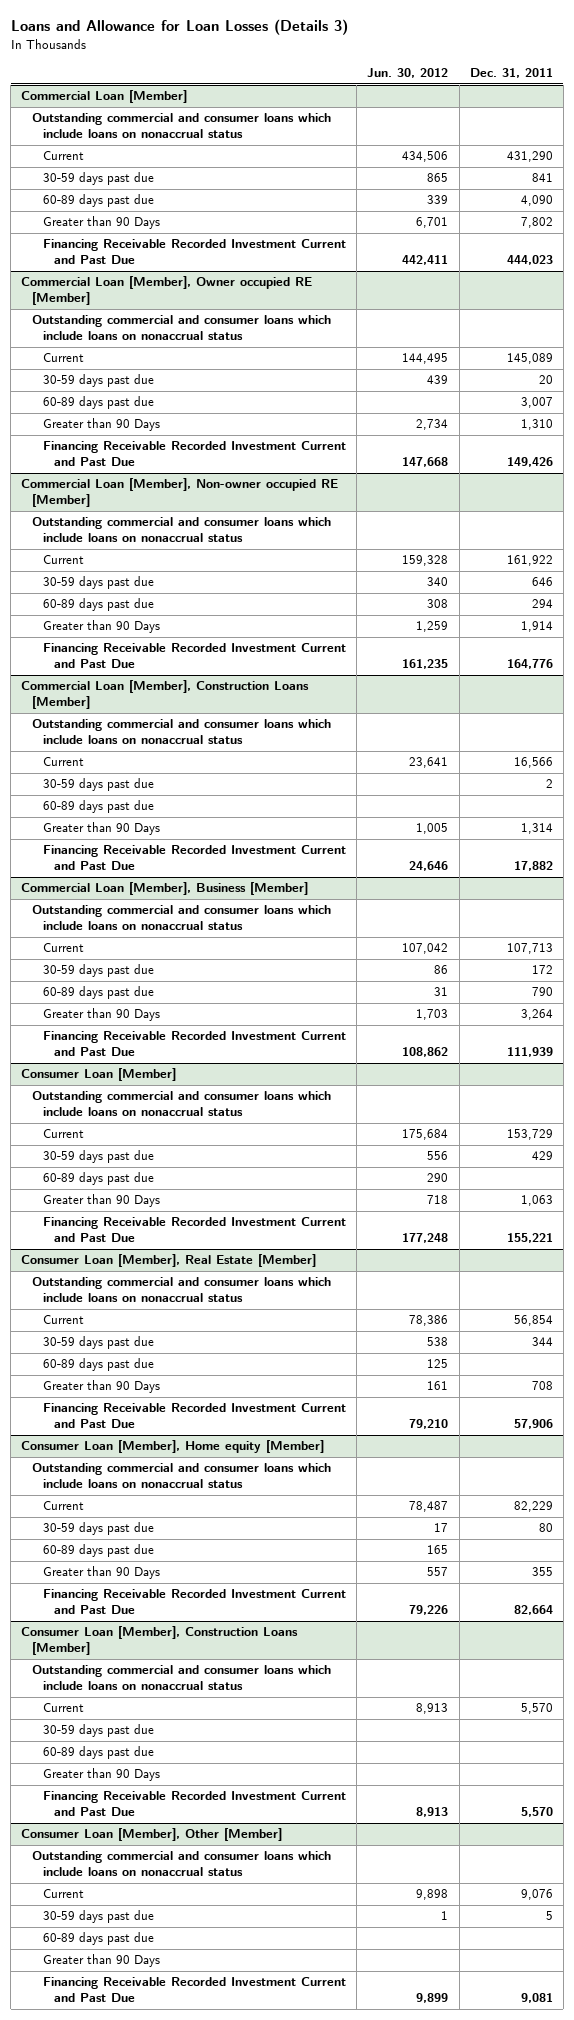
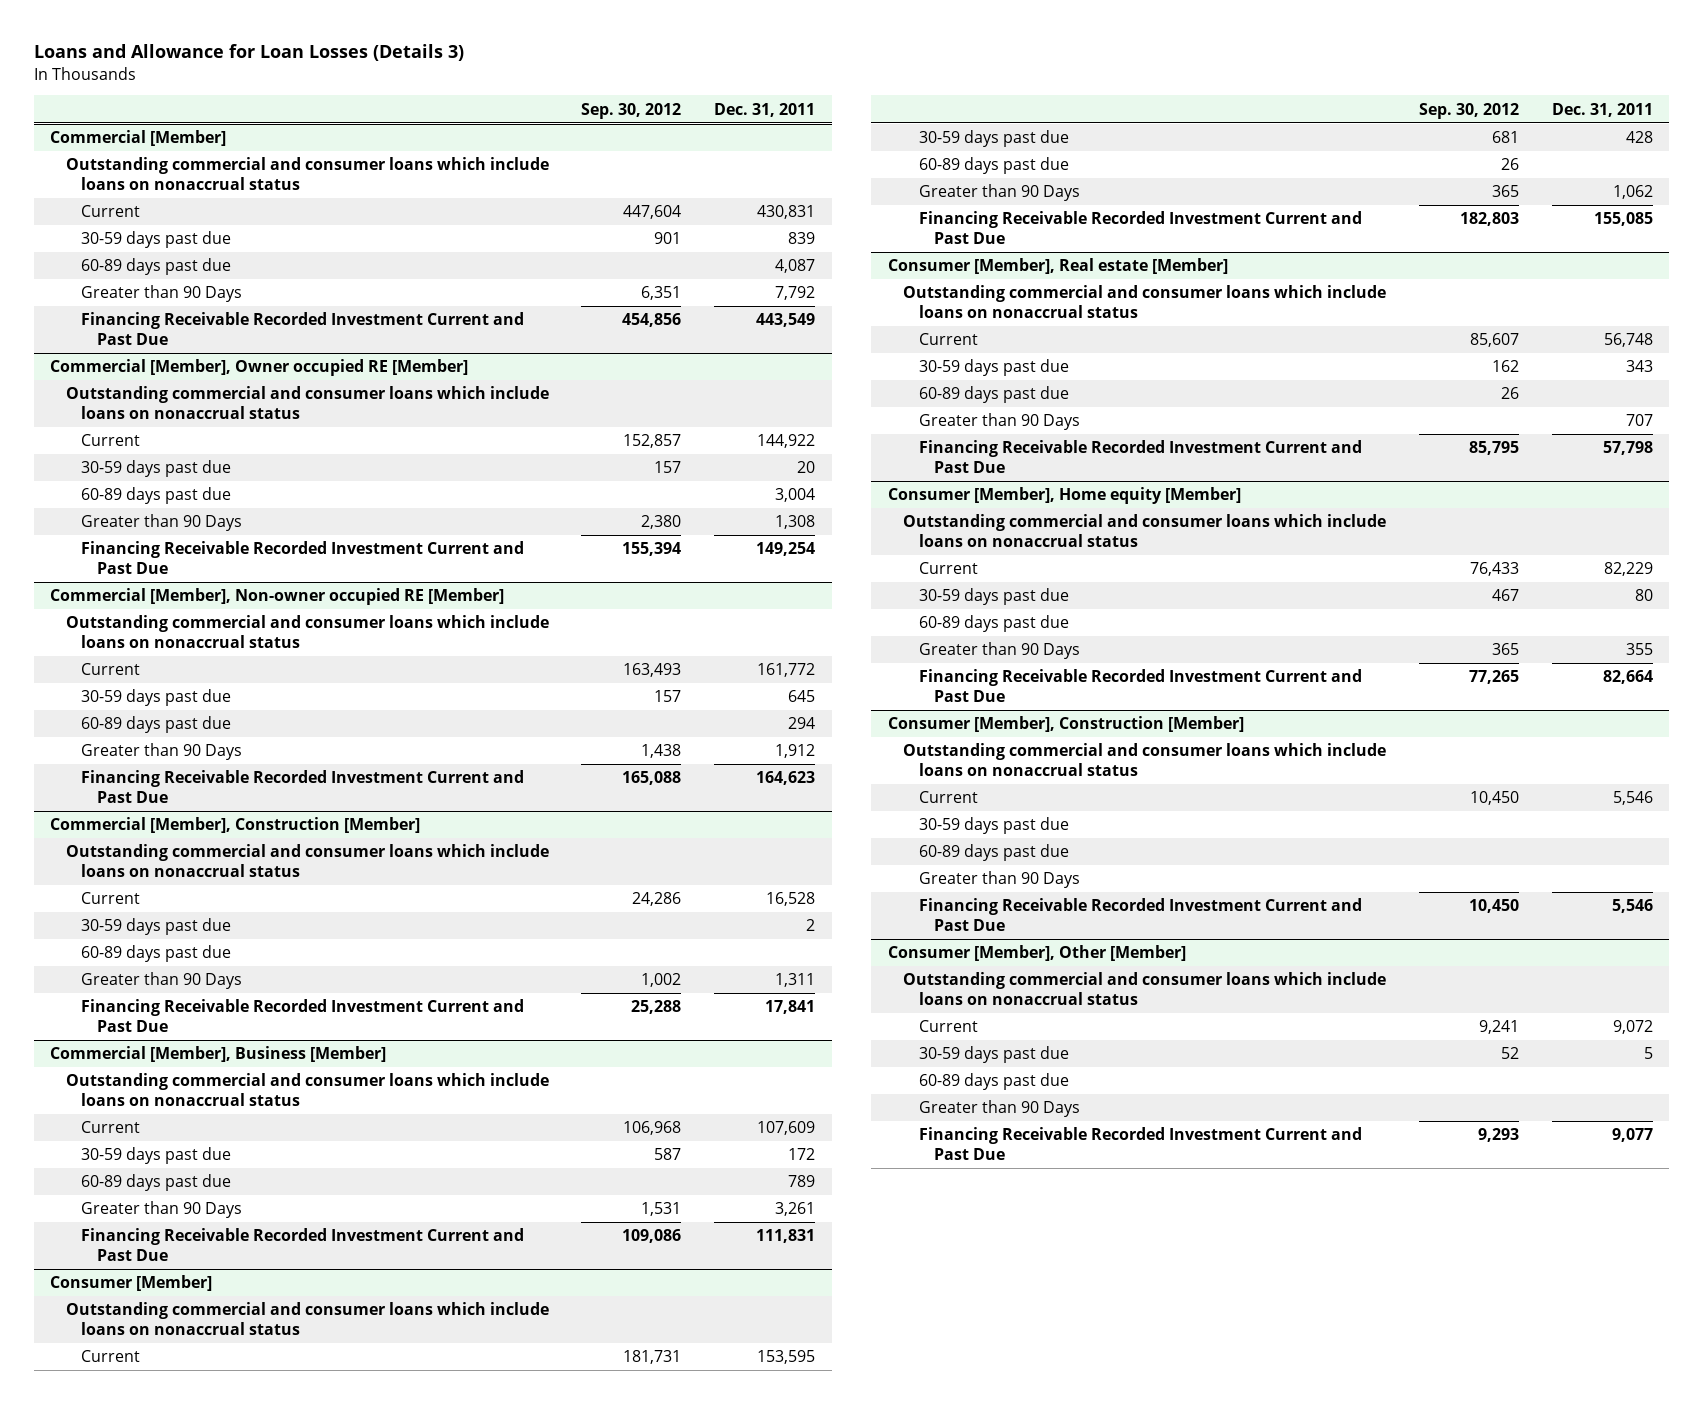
- | Jun. 30, 2012 | Dec. 31, 2011
+ | Sep. 30, 2012 | Dec. 31, 2011
- Commercial Loan [Member]
+ Commercial [Member]
- Current | 434,506 | 431,290
- 30-59 days past due | 865 | 841
- 60-89 days past due | 339 | 4,090
- Greater than 90 Days | 6,701 | 7,802
- Financing Receivable Recorded Investment Current and Past Due | 442,411 | 444,023
- Commercial Loan [Member], Owner occupied RE [Member]
+ Current | 447,604 | 430,831
+ 30-59 days past due | 901 | 839
+ 60-89 days past due | | 4,087
+ Greater than 90 Days | 6,351 | 7,792
+ Financing Receivable Recorded Investment Current and Past Due | 454,856 | 443,549
+ Commercial [Member], Owner occupied RE [Member]
- Current | 144,495 | 145,089
+ Current | 152,857 | 144,922
- 60-89 days past due | | 3,007
- Greater than 90 Days | 2,734 | 1,310
- Financing Receivable Recorded Investment Current and Past Due | 147,668 | 149,426
- Commercial Loan [Member], Non-owner occupied RE [Member]
+ 60-89 days past due | | 3,004
+ Greater than 90 Days | 2,380 | 1,308
+ Financing Receivable Recorded Investment Current and Past Due | 155,394 | 149,254
+ Commercial [Member], Non-owner occupied RE [Member]
- Current | 159,328 | 161,922
- 30-59 days past due | 340 | 646
+ Current | 163,493 | 161,772
+ 30-59 days past due | 157 | 645
- Greater than 90 Days | 1,259 | 1,914
- Financing Receivable Recorded Investment Current and Past Due | 161,235 | 164,776
- Commercial Loan [Member], Construction Loans [Member]
+ Greater than 90 Days | 1,438 | 1,912
+ Financing Receivable Recorded Investment Current and Past Due | 165,088 | 164,623
+ Commercial [Member], Construction [Member]
- Current | 23,641 | 16,566
+ Current | 24,286 | 16,528
- Greater than 90 Days | 1,005 | 1,314
- Financing Receivable Recorded Investment Current and Past Due | 24,646 | 17,882
- Commercial Loan [Member], Business [Member]
+ Greater than 90 Days | 1,002 | 1,311
+ Financing Receivable Recorded Investment Current and Past Due | 25,288 | 17,841
+ Commercial [Member], Business [Member]
- Current | 107,042 | 107,713
+ Current | 106,968 | 107,609
- 60-89 days past due | 31 | 790
- Greater than 90 Days | 1,703 | 3,264
- Financing Receivable Recorded Investment Current and Past Due | 108,862 | 111,939
- Consumer Loan [Member]
+ 60-89 days past due | | 789
+ Greater than 90 Days | 1,531 | 3,261
+ Financing Receivable Recorded Investment Current and Past Due | 109,086 | 111,831
+ Consumer [Member]
- Current | 175,684 | 153,729
- 30-59 days past due | 556 | 429
+ Current | 181,731 | 153,595
+ 30-59 days past due | 681 | 428
- Greater than 90 Days | 718 | 1,063
- Financing Receivable Recorded Investment Current and Past Due | 177,248 | 155,221
- Consumer Loan [Member], Real Estate [Member]
+ Greater than 90 Days | 365 | 1,062
+ Financing Receivable Recorded Investment Current and Past Due | 182,803 | 155,085
+ Consumer [Member], Real estate [Member]
- Current | 78,386 | 56,854
- 30-59 days past due | 538 | 344
+ Current | 85,607 | 56,748
+ 30-59 days past due | 162 | 343
- Greater than 90 Days | 161 | 708
- Financing Receivable Recorded Investment Current and Past Due | 79,210 | 57,906
- Consumer Loan [Member], Home equity [Member]
+ Greater than 90 Days | | 707
+ Financing Receivable Recorded Investment Current and Past Due | 85,795 | 57,798
+ Consumer [Member], Home equity [Member]
- Consumer Loan [Member], Construction Loans [Member]
+ Consumer [Member], Construction [Member]
- Current | 8,913 | 5,570
+ Current | 10,450 | 5,546
- Financing Receivable Recorded Investment Current and Past Due | 8,913 | 5,570
- Consumer Loan [Member], Other [Member]
+ Financing Receivable Recorded Investment Current and Past Due | 10,450 | 5,546
+ Consumer [Member], Other [Member]
- Current | 9,898 | 9,076
+ Current | 9,241 | 9,072
- Financing Receivable Recorded Investment Current and Past Due | 9,899 | 9,081
+ Financing Receivable Recorded Investment Current and Past Due | 9,293 | 9,077

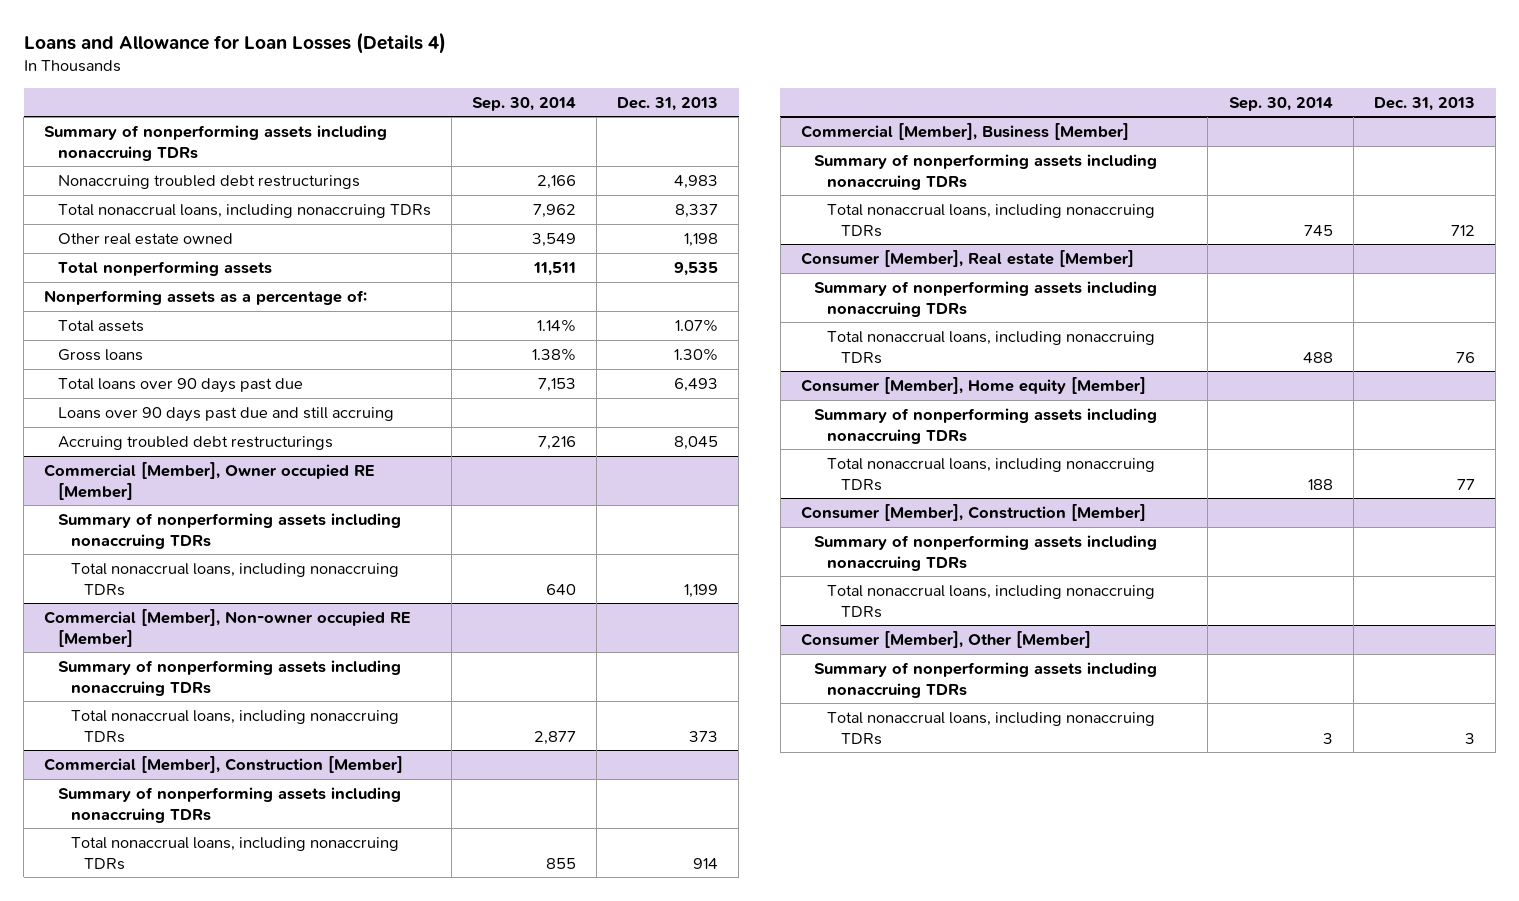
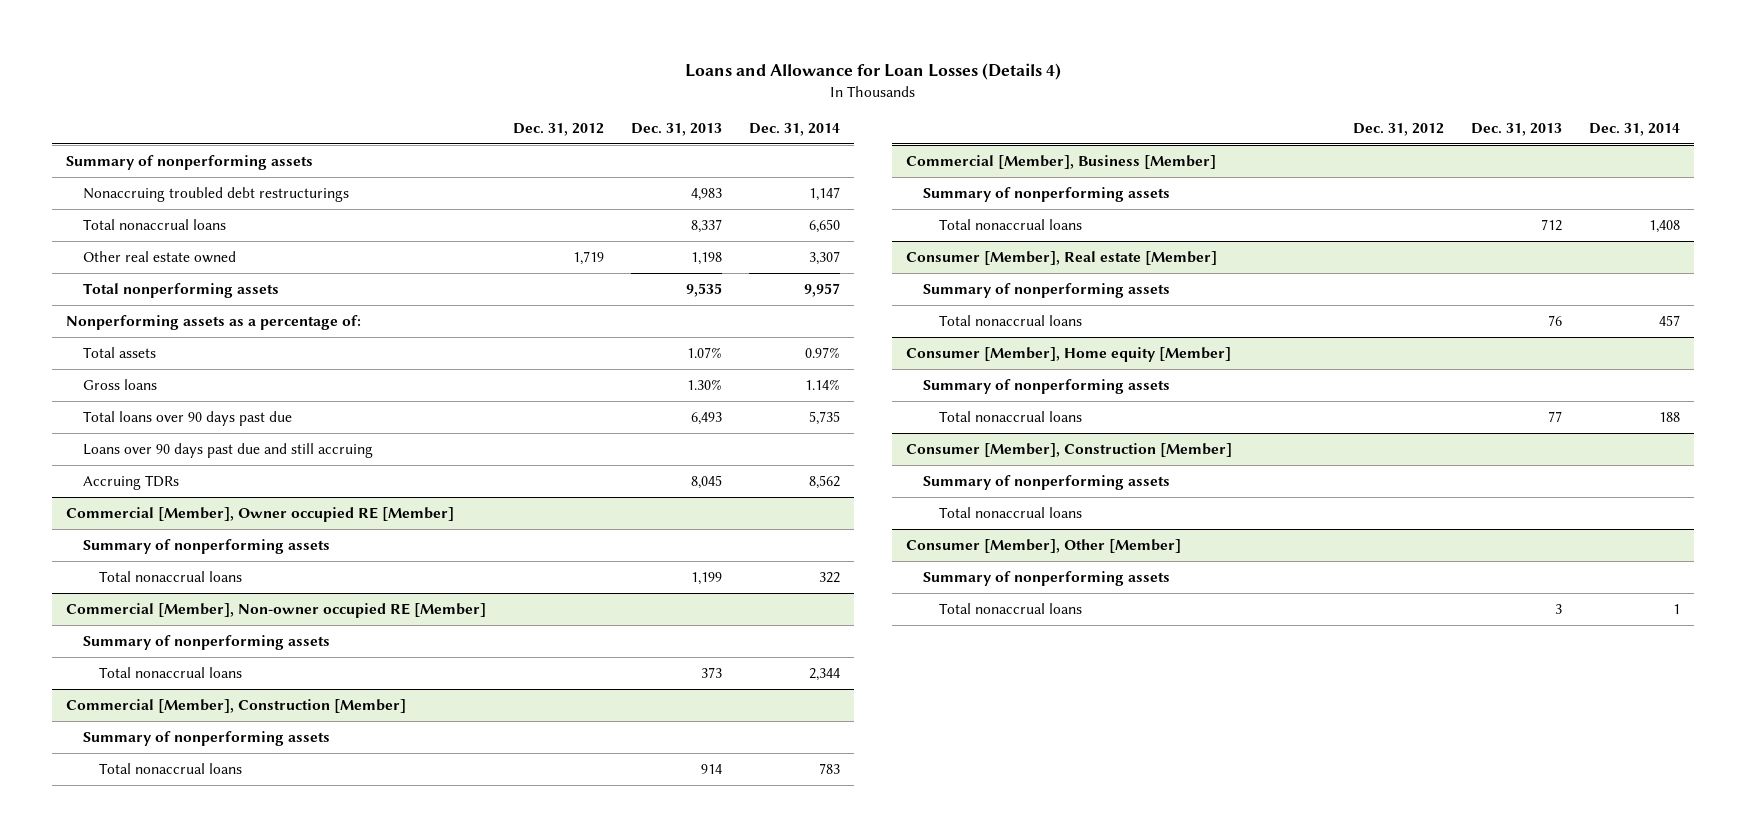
- | Sep. 30, 2014 | Dec. 31, 2013
+ | Dec. 31, 2012 | Dec. 31, 2013 | Dec. 31, 2014
- Summary of nonperforming assets including nonaccruing TDRs
+ Summary of nonperforming assets
- Total nonaccrual loans, including nonaccruing TDRs | 7,962 | 8,337
+ Total nonaccrual loans | | 8,337 | 6,650
- Accruing troubled debt restructurings | 7,216 | 8,045
+ Accruing TDRs | | 8,045 | 8,562
@ Commercial [Member], Owner occupied RE [Member]
- Summary of nonperforming assets including nonaccruing TDRs
- Total nonaccrual loans, including nonaccruing TDRs | 640 | 1,199
+ Summary of nonperforming assets
+ Total nonaccrual loans | | 1,199 | 322
@ Commercial [Member], Non-owner occupied RE [Member]
- Summary of nonperforming assets including nonaccruing TDRs
- Total nonaccrual loans, including nonaccruing TDRs | 2,877 | 373
+ Summary of nonperforming assets
+ Total nonaccrual loans | | 373 | 2,344
@ Commercial [Member], Construction [Member]
- Summary of nonperforming assets including nonaccruing TDRs
- Total nonaccrual loans, including nonaccruing TDRs | 855 | 914
+ Summary of nonperforming assets
+ Total nonaccrual loans | | 914 | 783
@ Commercial [Member], Business [Member]
- Summary of nonperforming assets including nonaccruing TDRs
- Total nonaccrual loans, including nonaccruing TDRs | 745 | 712
+ Summary of nonperforming assets
+ Total nonaccrual loans | | 712 | 1,408
@ Consumer [Member], Real estate [Member]
- Summary of nonperforming assets including nonaccruing TDRs
- Total nonaccrual loans, including nonaccruing TDRs | 488 | 76
+ Summary of nonperforming assets
+ Total nonaccrual loans | | 76 | 457
@ Consumer [Member], Home equity [Member]
- Summary of nonperforming assets including nonaccruing TDRs
- Total nonaccrual loans, including nonaccruing TDRs | 188 | 77
+ Summary of nonperforming assets
+ Total nonaccrual loans | | 77 | 188
@ Consumer [Member], Construction [Member]
- Summary of nonperforming assets including nonaccruing TDRs
- Total nonaccrual loans, including nonaccruing TDRs
+ Summary of nonperforming assets
+ Total nonaccrual loans
@ Consumer [Member], Other [Member]
- Summary of nonperforming assets including nonaccruing TDRs
- Total nonaccrual loans, including nonaccruing TDRs | 3 | 3
+ Summary of nonperforming assets
+ Total nonaccrual loans | | 3 | 1

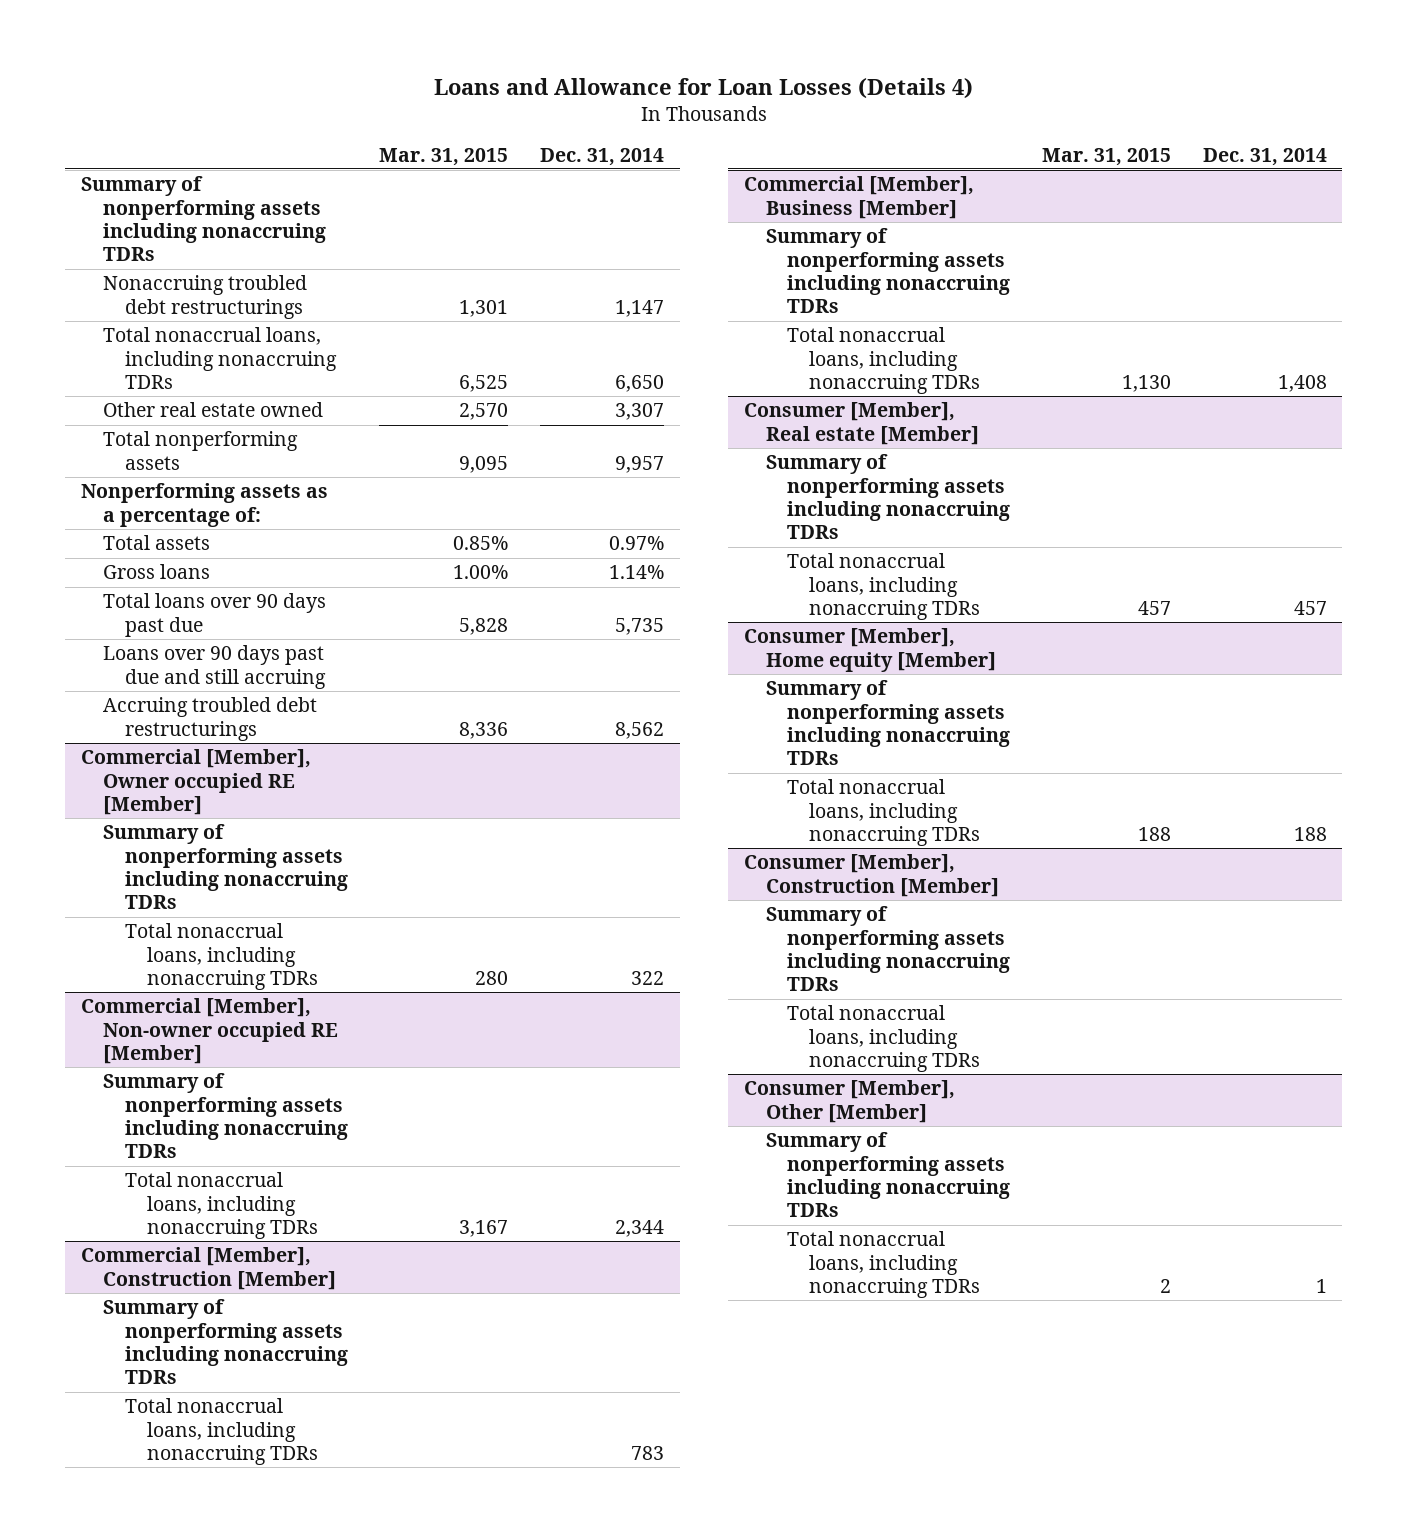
- | Dec. 31, 2012 | Dec. 31, 2013 | Dec. 31, 2014
+ | Mar. 31, 2015 | Dec. 31, 2014
- Summary of nonperforming assets
+ Summary of nonperforming assets including nonaccruing TDRs
- Total nonaccrual loans | | 8,337 | 6,650
+ Total nonaccrual loans, including nonaccruing TDRs | 6,525 | 6,650
- Accruing TDRs | | 8,045 | 8,562
+ Accruing troubled debt restructurings | 8,336 | 8,562
@ Commercial [Member], Owner occupied RE [Member]
- Summary of nonperforming assets
- Total nonaccrual loans | | 1,199 | 322
+ Summary of nonperforming assets including nonaccruing TDRs
+ Total nonaccrual loans, including nonaccruing TDRs | 280 | 322
@ Commercial [Member], Non-owner occupied RE [Member]
- Summary of nonperforming assets
- Total nonaccrual loans | | 373 | 2,344
+ Summary of nonperforming assets including nonaccruing TDRs
+ Total nonaccrual loans, including nonaccruing TDRs | 3,167 | 2,344
@ Commercial [Member], Construction [Member]
- Summary of nonperforming assets
- Total nonaccrual loans | | 914 | 783
+ Summary of nonperforming assets including nonaccruing TDRs
+ Total nonaccrual loans, including nonaccruing TDRs | | 783
@ Commercial [Member], Business [Member]
- Summary of nonperforming assets
- Total nonaccrual loans | | 712 | 1,408
+ Summary of nonperforming assets including nonaccruing TDRs
+ Total nonaccrual loans, including nonaccruing TDRs | 1,130 | 1,408
@ Consumer [Member], Real estate [Member]
- Summary of nonperforming assets
- Total nonaccrual loans | | 76 | 457
+ Summary of nonperforming assets including nonaccruing TDRs
+ Total nonaccrual loans, including nonaccruing TDRs | 457 | 457
@ Consumer [Member], Home equity [Member]
- Summary of nonperforming assets
- Total nonaccrual loans | | 77 | 188
+ Summary of nonperforming assets including nonaccruing TDRs
+ Total nonaccrual loans, including nonaccruing TDRs | 188 | 188
@ Consumer [Member], Construction [Member]
- Summary of nonperforming assets
- Total nonaccrual loans
+ Summary of nonperforming assets including nonaccruing TDRs
+ Total nonaccrual loans, including nonaccruing TDRs
@ Consumer [Member], Other [Member]
- Summary of nonperforming assets
- Total nonaccrual loans | | 3 | 1
+ Summary of nonperforming assets including nonaccruing TDRs
+ Total nonaccrual loans, including nonaccruing TDRs | 2 | 1

